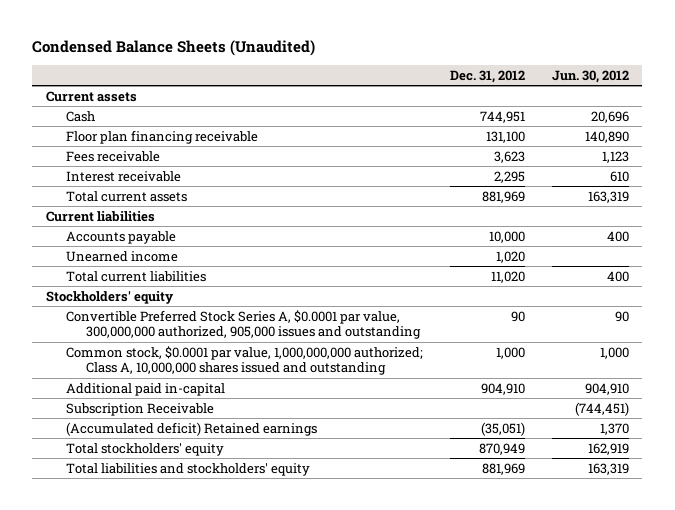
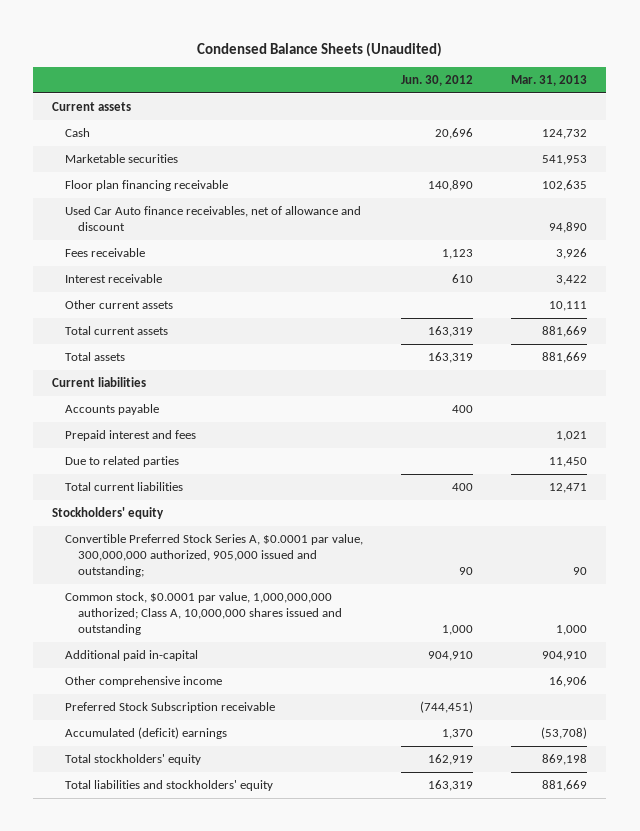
- | Dec. 31, 2012 | Jun. 30, 2012
+ | Jun. 30, 2012 | Mar. 31, 2013
+ Marketable securities | | 541,953
+ Used Car Auto finance receivables, net of allowance and discount | | 94,890
+ Other current assets | | 10,111
+ Total assets | 163,319 | 881,669
- Unearned income | 1,020 |
+ Prepaid interest and fees | | 1,021
+ Due to related parties | | 11,450
- Convertible Preferred Stock Series A, $0.0001 par value, 300,000,000 authorized, 905,000 issues and outstanding | 90 | 90
+ Convertible Preferred Stock Series A, $0.0001 par value, 300,000,000 authorized, 905,000 issued and outstanding; | 90 | 90
- Subscription Receivable | | (744,451)
- (Accumulated deficit) Retained earnings | (35,051) | 1,370
+ Other comprehensive income | | 16,906
+ Preferred Stock Subscription receivable | (744,451) |
+ Accumulated (deficit) earnings | 1,370 | (53,708)

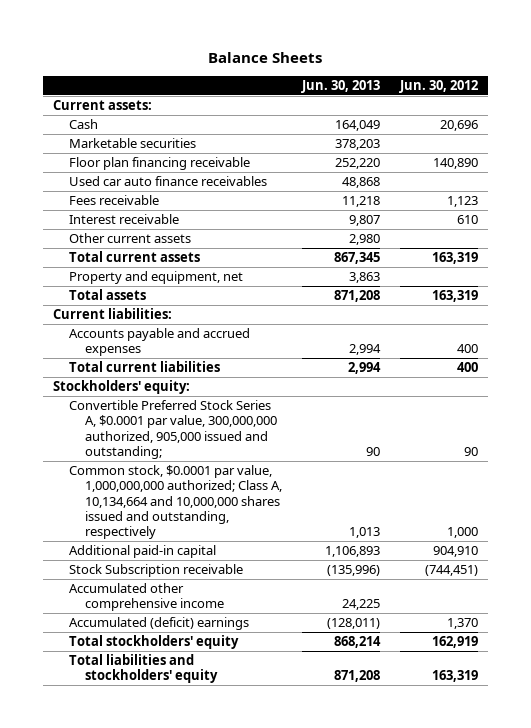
- Condensed Balance Sheets (Unaudited)
+ Balance Sheets
- | Jun. 30, 2012 | Mar. 31, 2013
+ | Jun. 30, 2013 | Jun. 30, 2012
- Current assets
+ Current assets:
- Used Car Auto finance receivables, net of allowance and discount | | 94,890
+ Used car auto finance receivables | 48,868 |
+ Property and equipment, net | 3,863 |
- Current liabilities
- Accounts payable | 400 |
- Prepaid interest and fees | | 1,021
- Due to related parties | | 11,450
+ Current liabilities:
+ Accounts payable and accrued expenses | 2,994 | 400
- Stockholders' equity
+ Stockholders' equity:
- Common stock, $0.0001 par value, 1,000,000,000 authorized; Class A, 10,000,000 shares issued and outstanding | 1,000 | 1,000
- Additional paid in-capital | 904,910 | 904,910
- Other comprehensive income | | 16,906
- Preferred Stock Subscription receivable | (744,451) |
+ Common stock, $0.0001 par value, 1,000,000,000 authorized; Class A, 10,134,664 and 10,000,000 shares issued and outstanding, respectively | 1,013 | 1,000
+ Additional paid-in capital | 1,106,893 | 904,910
+ Stock Subscription receivable | (135,996) | (744,451)
+ Accumulated other comprehensive income | 24,225 |

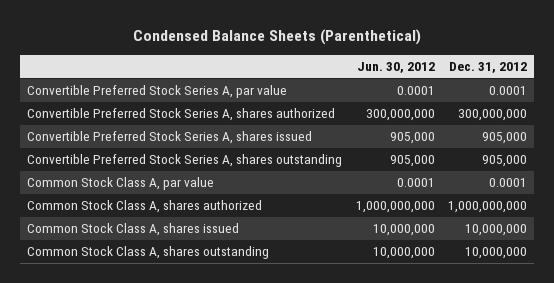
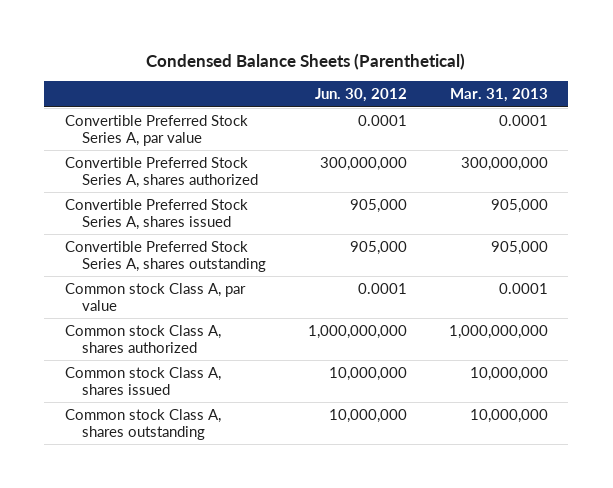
- | Jun. 30, 2012 | Dec. 31, 2012
+ | Jun. 30, 2012 | Mar. 31, 2013
- Common Stock Class A, par value | 0.0001 | 0.0001
- Common Stock Class A, shares authorized | 1,000,000,000 | 1,000,000,000
- Common Stock Class A, shares issued | 10,000,000 | 10,000,000
- Common Stock Class A, shares outstanding | 10,000,000 | 10,000,000
+ Common stock Class A, par value | 0.0001 | 0.0001
+ Common stock Class A, shares authorized | 1,000,000,000 | 1,000,000,000
+ Common stock Class A, shares issued | 10,000,000 | 10,000,000
+ Common stock Class A, shares outstanding | 10,000,000 | 10,000,000

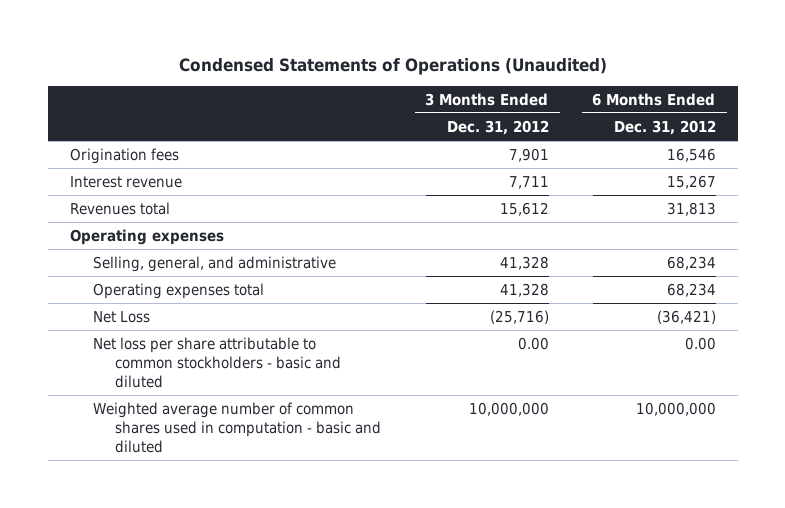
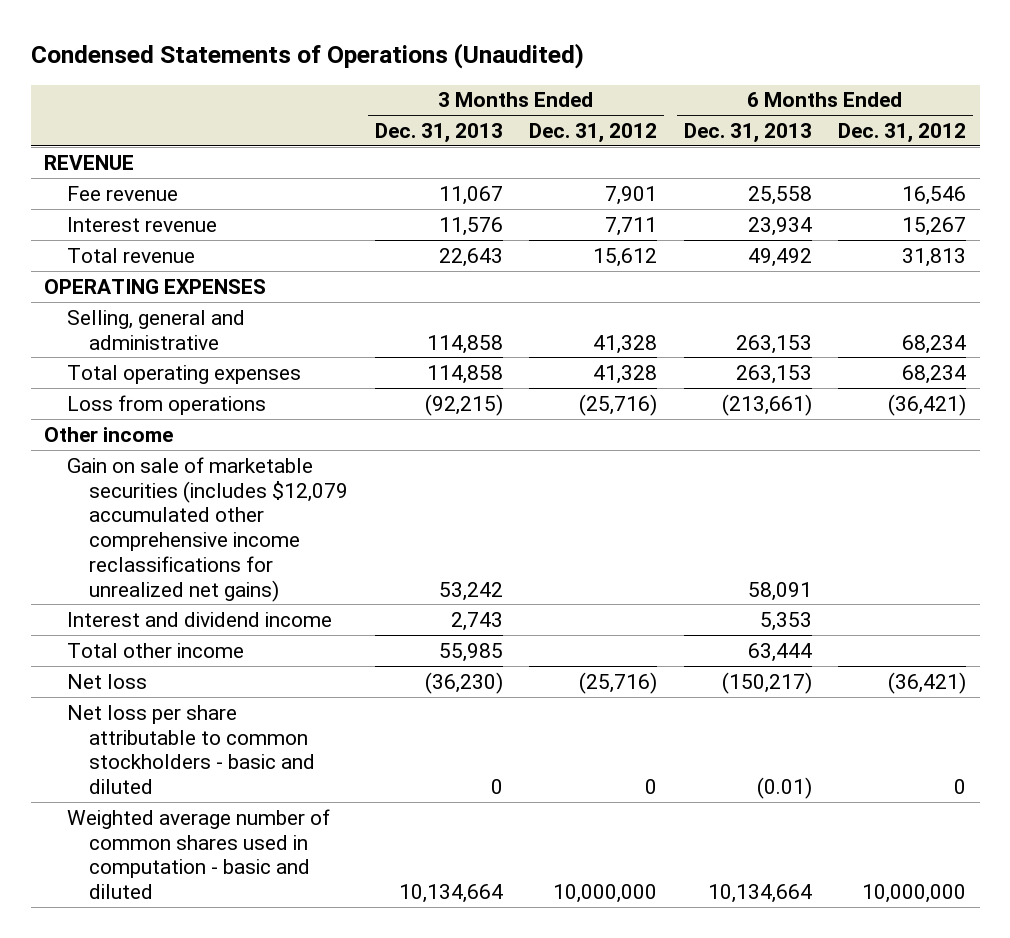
- | 3 Months Ended Dec. 31, 2012 | 6 Months Ended Dec. 31, 2012
+ | 3 Months Ended Dec. 31, 2013 | 3 Months Ended Dec. 31, 2012 | 6 Months Ended Dec. 31, 2013 | 6 Months Ended Dec. 31, 2012
- Origination fees | 7,901 | 16,546
+ REVENUE
+ Fee revenue | 11,067 | 7,901 | 25,558 | 16,546
- Revenues total | 15,612 | 31,813
- Operating expenses
- Selling, general, and administrative | 41,328 | 68,234
- Operating expenses total | 41,328 | 68,234
- Net Loss | (25,716) | (36,421)
- Net loss per share attributable to common stockholders - basic and diluted | 0.00 | 0.00
+ Total revenue | 22,643 | 15,612 | 49,492 | 31,813
+ OPERATING EXPENSES
+ Selling, general and administrative | 114,858 | 41,328 | 263,153 | 68,234
+ Total operating expenses | 114,858 | 41,328 | 263,153 | 68,234
+ Loss from operations | (92,215) | (25,716) | (213,661) | (36,421)
+ Other income
+ Gain on sale of marketable securities (includes $12,079 accumulated other comprehensive income reclassifications for unrealized net gains) | 53,242 | | 58,091 |
+ Interest and dividend income | 2,743 | | 5,353 |
+ Total other income | 55,985 | | 63,444 |
+ Net loss | (36,230) | (25,716) | (150,217) | (36,421)
+ Net loss per share attributable to common stockholders - basic and diluted | 0 | 0 | (0.01) | 0

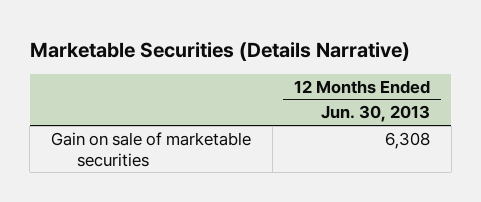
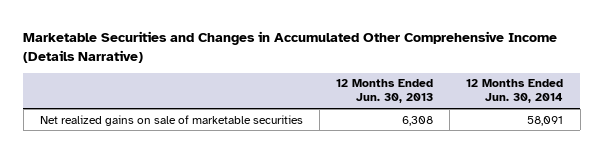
- Marketable Securities (Details Narrative)
+ Marketable Securities and Changes in Accumulated Other Comprehensive Income (Details Narrative)
- | 12 Months Ended Jun. 30, 2013
+ | 12 Months Ended Jun. 30, 2013 | 12 Months Ended Jun. 30, 2014
- Gain on sale of marketable securities | 6,308
+ Net realized gains on sale of marketable securities | 6,308 | 58,091

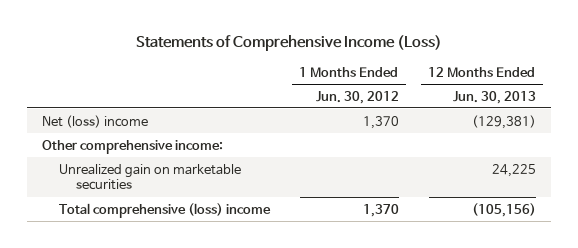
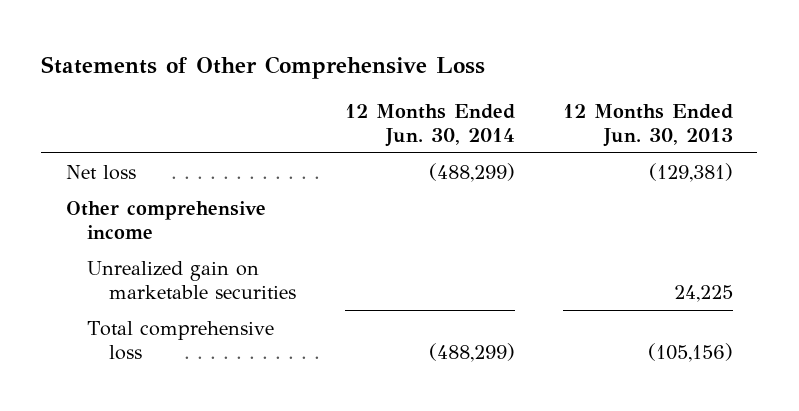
- Statements of Comprehensive Income (Loss)
+ Statements of Other Comprehensive Loss
- | 1 Months Ended Jun. 30, 2012 | 12 Months Ended Jun. 30, 2013
+ | 12 Months Ended Jun. 30, 2014 | 12 Months Ended Jun. 30, 2013
- Net (loss) income | 1,370 | (129,381)
- Other comprehensive income:
+ Net loss | (488,299) | (129,381)
+ Other comprehensive income
- Total comprehensive (loss) income | 1,370 | (105,156)
+ Total comprehensive loss | (488,299) | (105,156)

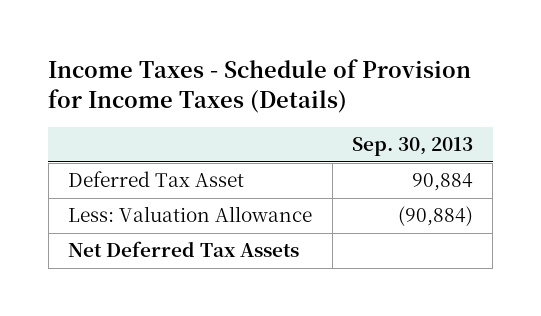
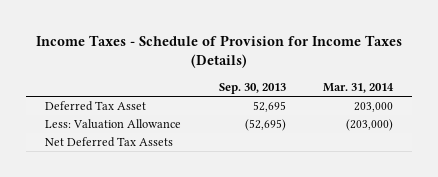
- | Sep. 30, 2013
+ | Sep. 30, 2013 | Mar. 31, 2014
- Deferred Tax Asset | 90,884
- Less: Valuation Allowance | (90,884)
+ Deferred Tax Asset | 52,695 | 203,000
+ Less: Valuation Allowance | (52,695) | (203,000)

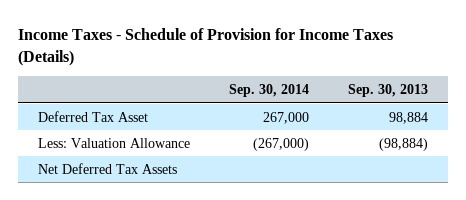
- | Sep. 30, 2013 | Mar. 31, 2014
+ | Sep. 30, 2014 | Sep. 30, 2013
- Deferred Tax Asset | 52,695 | 203,000
- Less: Valuation Allowance | (52,695) | (203,000)
+ Deferred Tax Asset | 267,000 | 98,884
+ Less: Valuation Allowance | (267,000) | (98,884)

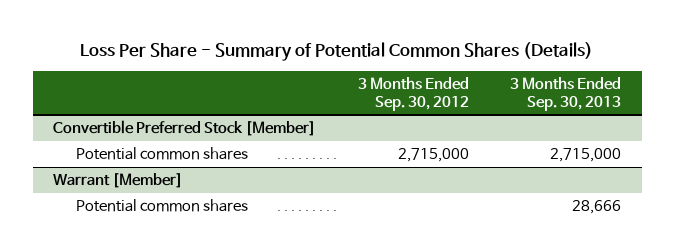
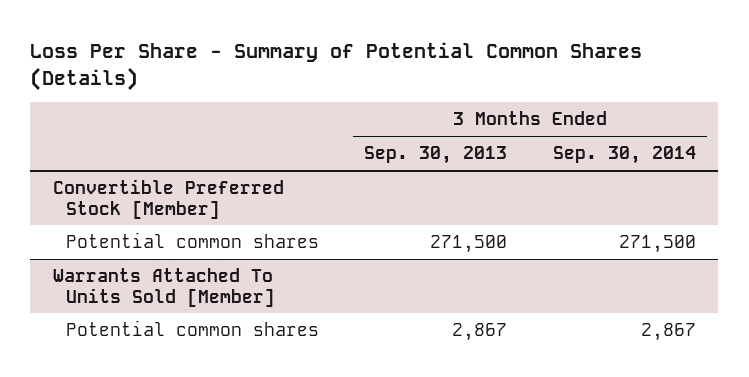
- | 3 Months Ended Sep. 30, 2012 | 3 Months Ended Sep. 30, 2013
+ | 3 Months Ended Sep. 30, 2013 | 3 Months Ended Sep. 30, 2014
@ Convertible Preferred Stock [Member]
- Potential common shares | 2,715,000 | 2,715,000
- Warrant [Member]
- Potential common shares | | 28,666
@ Convertible Preferred Stock [Member]
+ Potential common shares | 271,500 | 271,500
+ Warrants Attached To Units Sold [Member]
+ Potential common shares | 2,867 | 2,867

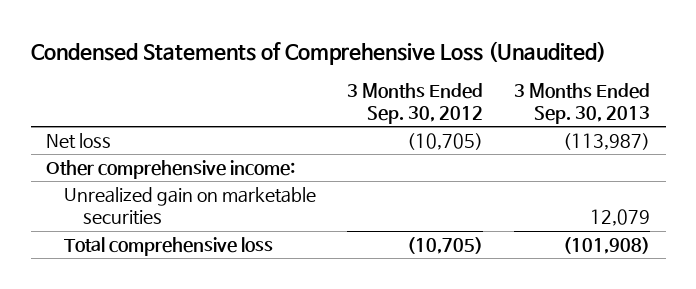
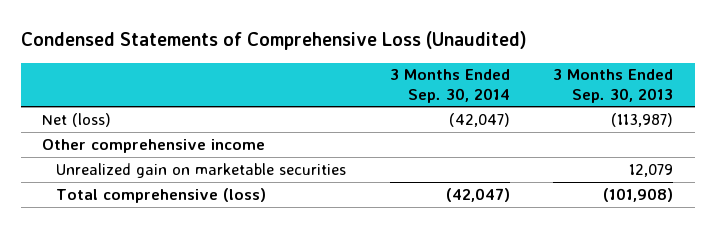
- | 3 Months Ended Sep. 30, 2012 | 3 Months Ended Sep. 30, 2013
+ | 3 Months Ended Sep. 30, 2014 | 3 Months Ended Sep. 30, 2013
- Net loss | (10,705) | (113,987)
- Other comprehensive income:
+ Net (loss) | (42,047) | (113,987)
+ Other comprehensive income
- Total comprehensive loss | (10,705) | (101,908)
+ Total comprehensive (loss) | (42,047) | (101,908)

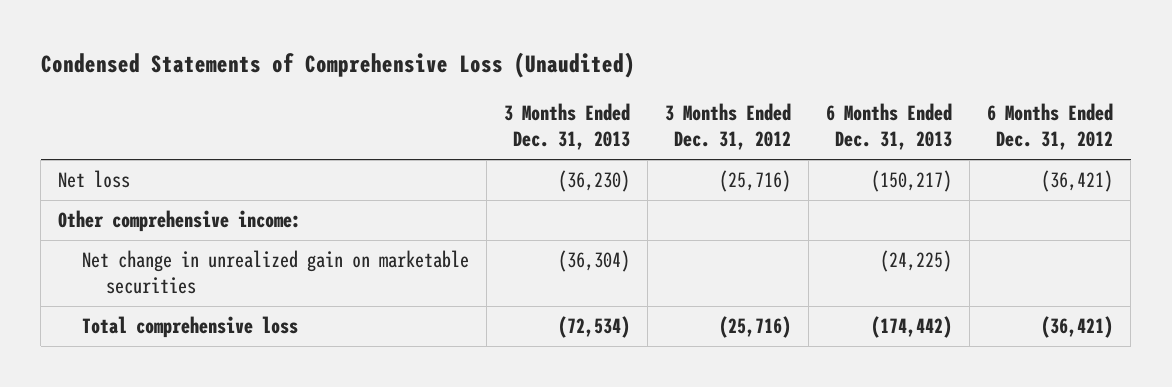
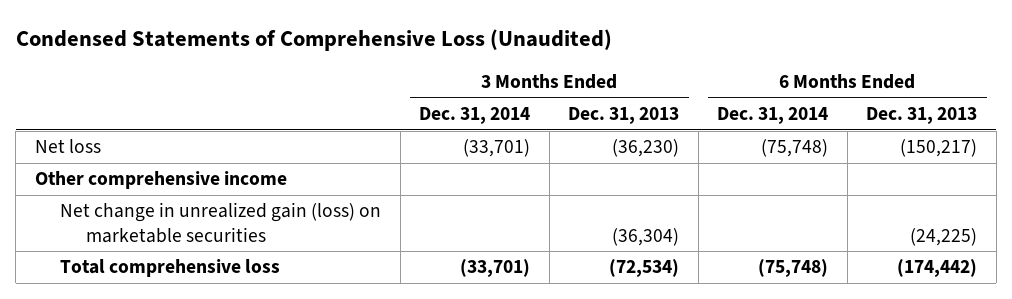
- | 3 Months Ended Dec. 31, 2013 | 3 Months Ended Dec. 31, 2012 | 6 Months Ended Dec. 31, 2013 | 6 Months Ended Dec. 31, 2012
+ | 3 Months Ended Dec. 31, 2014 | 3 Months Ended Dec. 31, 2013 | 6 Months Ended Dec. 31, 2014 | 6 Months Ended Dec. 31, 2013
- Other comprehensive income:
- Net change in unrealized gain on marketable securities | (36,304) | | (24,225) |
+ Other comprehensive income
+ Net change in unrealized gain (loss) on marketable securities | | (36,304) | | (24,225)

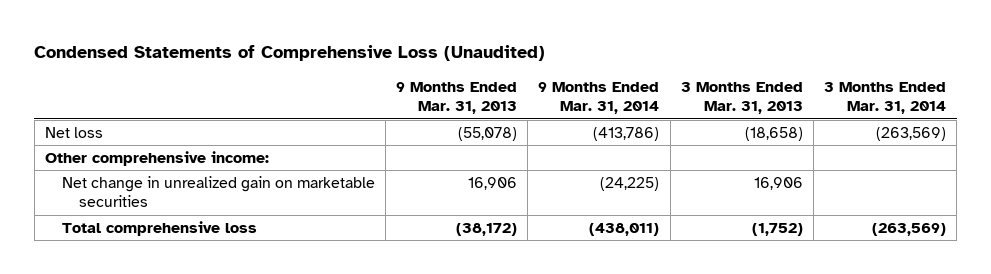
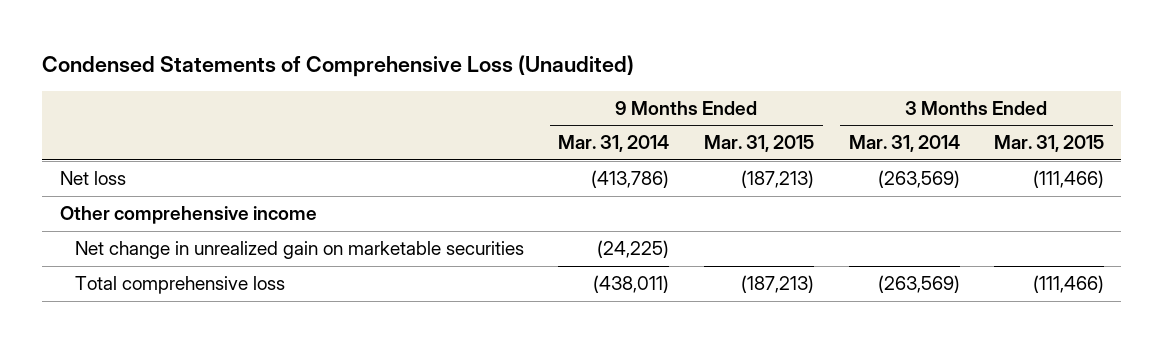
- | 9 Months Ended Mar. 31, 2013 | 9 Months Ended Mar. 31, 2014 | 3 Months Ended Mar. 31, 2013 | 3 Months Ended Mar. 31, 2014
+ | 9 Months Ended Mar. 31, 2014 | 9 Months Ended Mar. 31, 2015 | 3 Months Ended Mar. 31, 2014 | 3 Months Ended Mar. 31, 2015
- Other comprehensive income:
+ Other comprehensive income

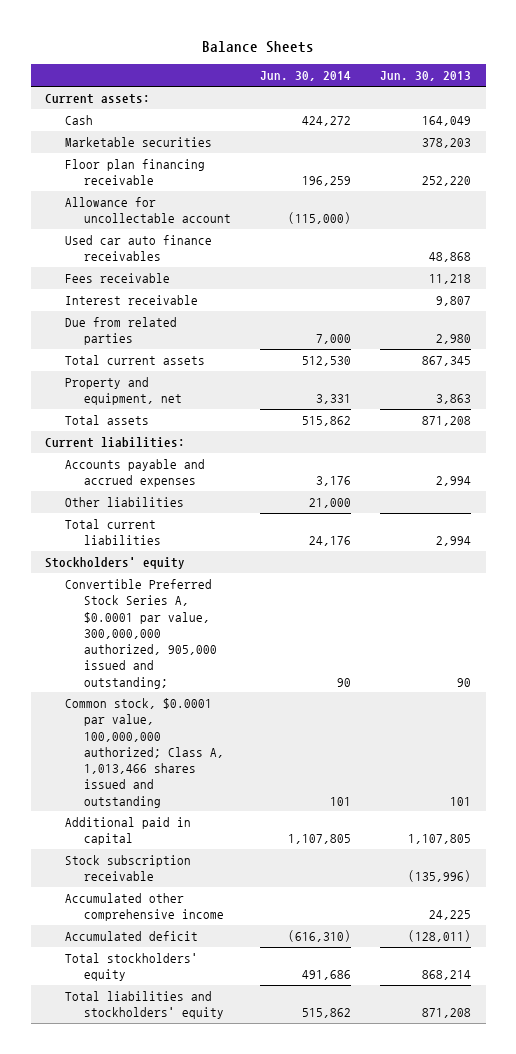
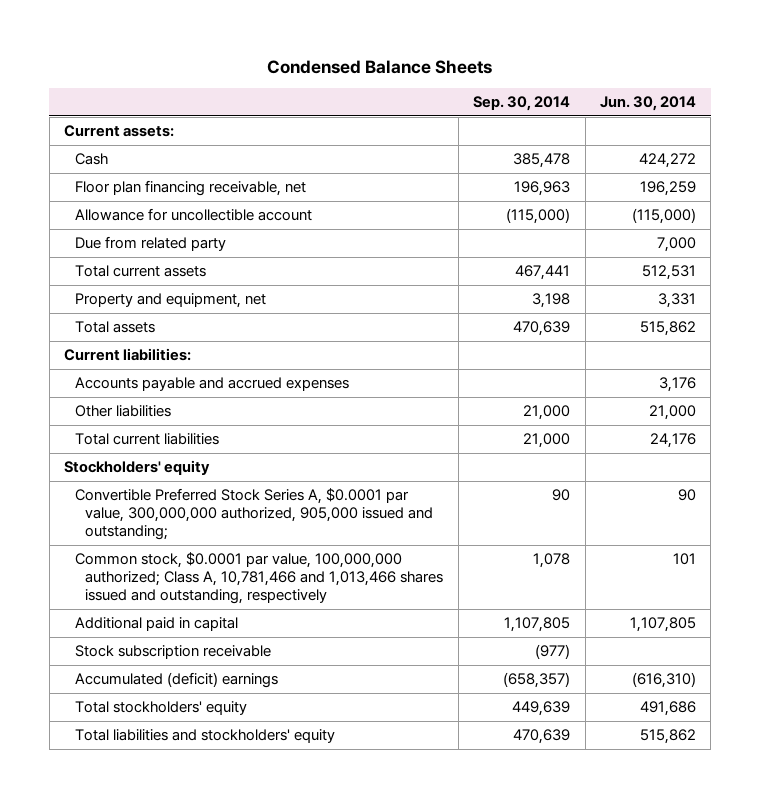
- Balance Sheets
+ Condensed Balance Sheets
- | Jun. 30, 2014 | Jun. 30, 2013
+ | Sep. 30, 2014 | Jun. 30, 2014
- Marketable securities | | 378,203
- Floor plan financing receivable | 196,259 | 252,220
- Allowance for uncollectable account | (115,000) |
- Used car auto finance receivables | | 48,868
- Fees receivable | | 11,218
- Interest receivable | | 9,807
- Due from related parties | 7,000 | 2,980
- Total current assets | 512,530 | 867,345
+ Floor plan financing receivable, net | 196,963 | 196,259
+ Allowance for uncollectible account | (115,000) | (115,000)
+ Due from related party | | 7,000
+ Total current assets | 467,441 | 512,531
- Common stock, $0.0001 par value, 100,000,000 authorized; Class A, 1,013,466 shares issued and outstanding | 101 | 101
+ Common stock, $0.0001 par value, 100,000,000 authorized; Class A, 10,781,466 and 1,013,466 shares issued and outstanding, respectively | 1,078 | 101
- Accumulated other comprehensive income | | 24,225
- Accumulated deficit | (616,310) | (128,011)
+ Accumulated (deficit) earnings | (658,357) | (616,310)

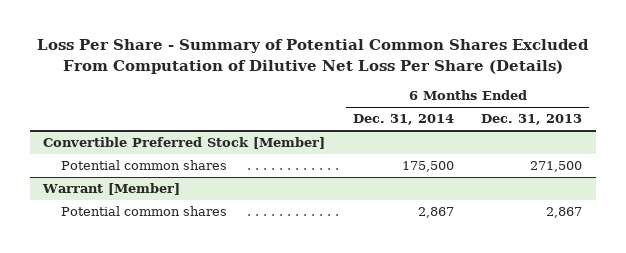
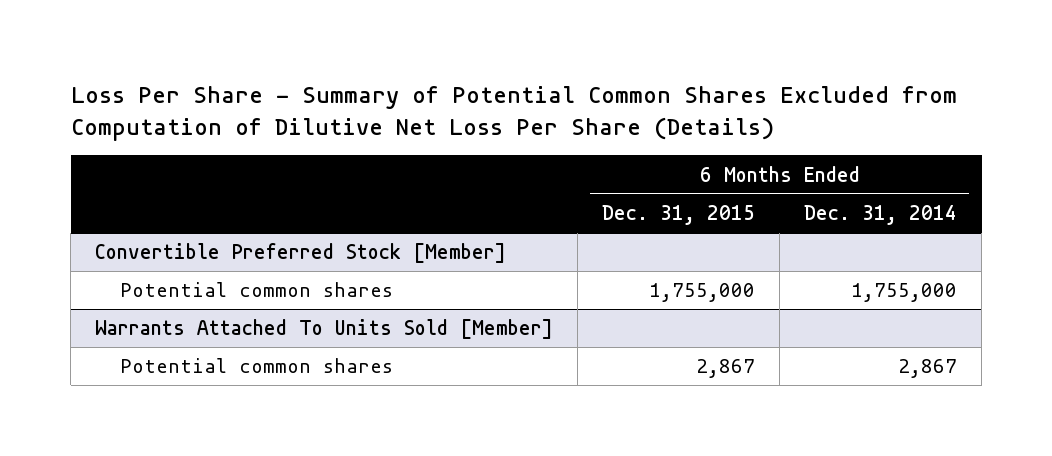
- Loss Per Share - Summary of Potential Common Shares Excluded From Computation of Dilutive Net Loss Per Share (Details)
+ Loss Per Share - Summary of Potential Common Shares Excluded from Computation of Dilutive Net Loss Per Share (Details)
- | 6 Months Ended Dec. 31, 2014 | 6 Months Ended Dec. 31, 2013
+ | 6 Months Ended Dec. 31, 2015 | 6 Months Ended Dec. 31, 2014
@ Convertible Preferred Stock [Member]
- Potential common shares | 175,500 | 271,500
- Warrant [Member]
@ Convertible Preferred Stock [Member]
+ Potential common shares | 1,755,000 | 1,755,000
+ Warrants Attached To Units Sold [Member]

